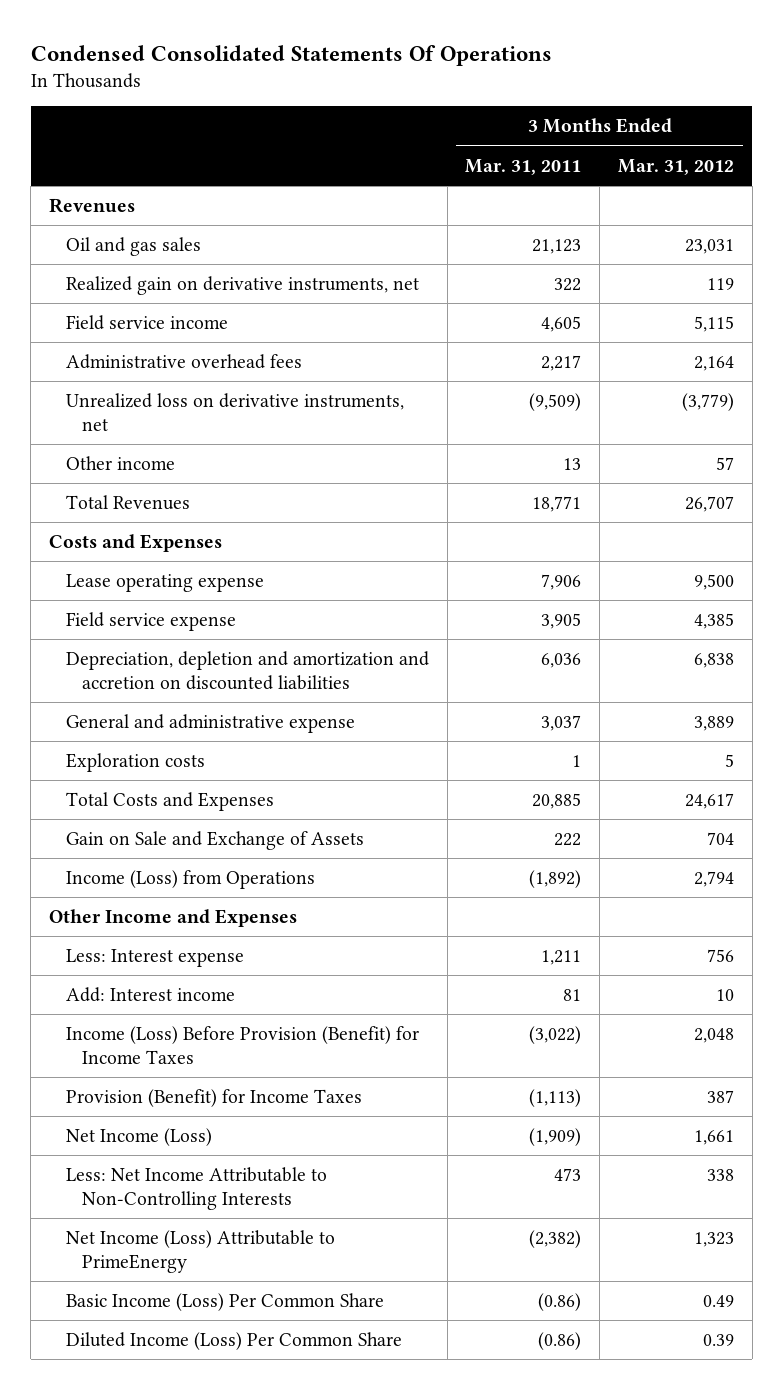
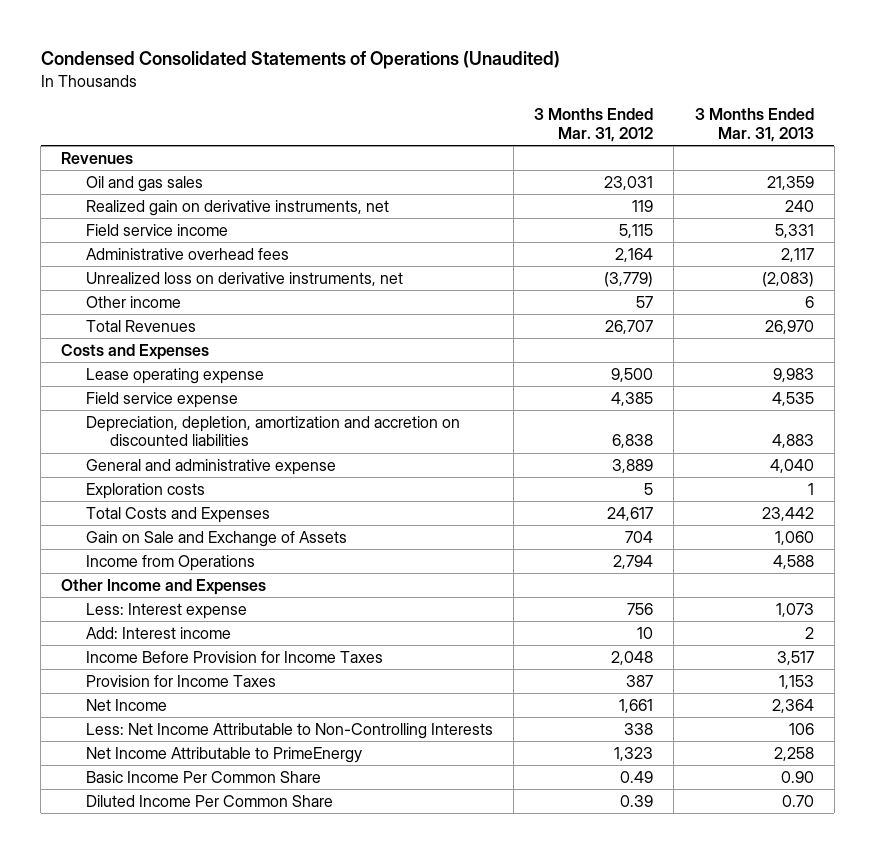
- Condensed Consolidated Statements Of Operations
+ Condensed Consolidated Statements of Operations (Unaudited)
- | 3 Months Ended Mar. 31, 2011 | 3 Months Ended Mar. 31, 2012
+ | 3 Months Ended Mar. 31, 2012 | 3 Months Ended Mar. 31, 2013
- Depreciation, depletion and amortization and accretion on discounted liabilities | 6,036 | 6,838
+ Depreciation, depletion, amortization and accretion on discounted liabilities | 6,838 | 4,883
- Income (Loss) from Operations | (1,892) | 2,794
+ Income from Operations | 2,794 | 4,588
- Income (Loss) Before Provision (Benefit) for Income Taxes | (3,022) | 2,048
- Provision (Benefit) for Income Taxes | (1,113) | 387
- Net Income (Loss) | (1,909) | 1,661
+ Income Before Provision for Income Taxes | 2,048 | 3,517
+ Provision for Income Taxes | 387 | 1,153
+ Net Income | 1,661 | 2,364
- Net Income (Loss) Attributable to PrimeEnergy | (2,382) | 1,323
- Basic Income (Loss) Per Common Share | (0.86) | 0.49
- Diluted Income (Loss) Per Common Share | (0.86) | 0.39
+ Net Income Attributable to PrimeEnergy | 1,323 | 2,258
+ Basic Income Per Common Share | 0.49 | 0.90
+ Diluted Income Per Common Share | 0.39 | 0.70

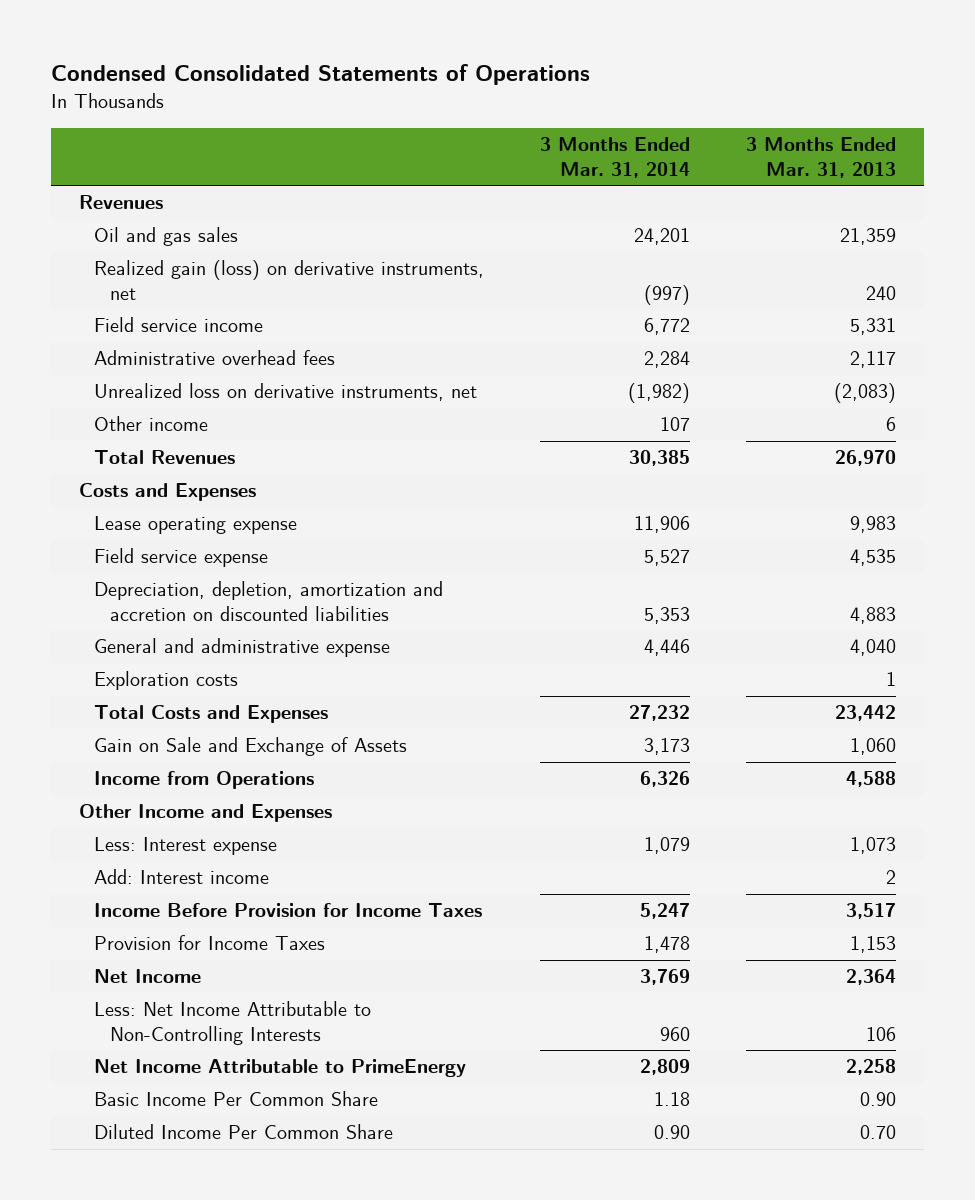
- Condensed Consolidated Statements of Operations (Unaudited)
+ Condensed Consolidated Statements of Operations
- | 3 Months Ended Mar. 31, 2012 | 3 Months Ended Mar. 31, 2013
+ | 3 Months Ended Mar. 31, 2014 | 3 Months Ended Mar. 31, 2013
- Realized gain on derivative instruments, net | 119 | 240
+ Realized gain (loss) on derivative instruments, net | (997) | 240

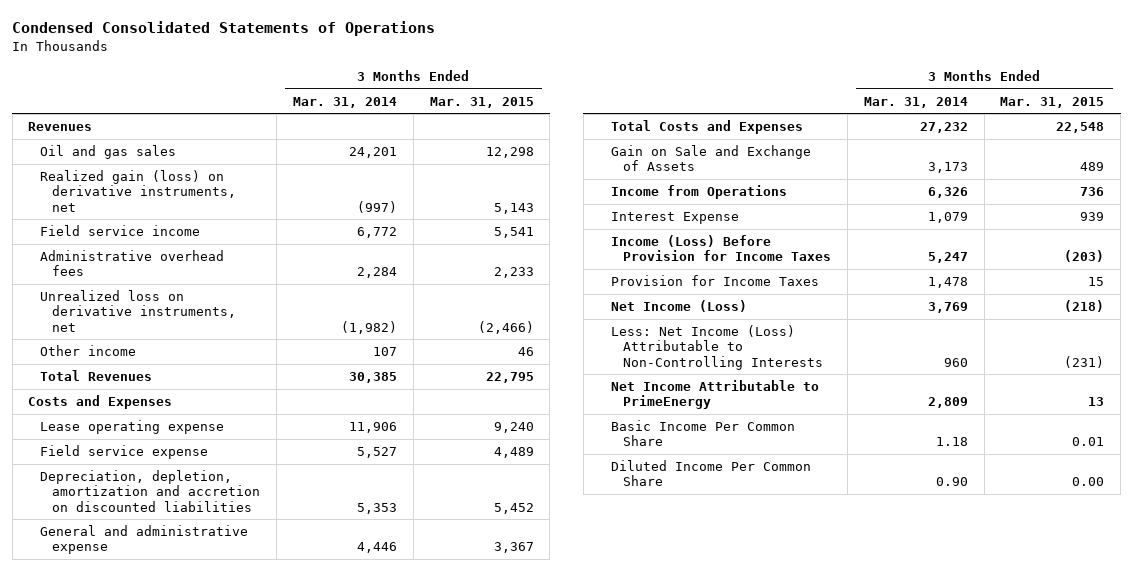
- | 3 Months Ended Mar. 31, 2014 | 3 Months Ended Mar. 31, 2013
+ | 3 Months Ended Mar. 31, 2014 | 3 Months Ended Mar. 31, 2015
- Exploration costs | | 1
- Other Income and Expenses
- Less: Interest expense | 1,079 | 1,073
- Add: Interest income | | 2
- Income Before Provision for Income Taxes | 5,247 | 3,517
+ Interest Expense | 1,079 | 939
+ Income (Loss) Before Provision for Income Taxes | 5,247 | (203)
- Net Income | 3,769 | 2,364
- Less: Net Income Attributable to Non-Controlling Interests | 960 | 106
+ Net Income (Loss) | 3,769 | (218)
+ Less: Net Income (Loss) Attributable to Non-Controlling Interests | 960 | (231)

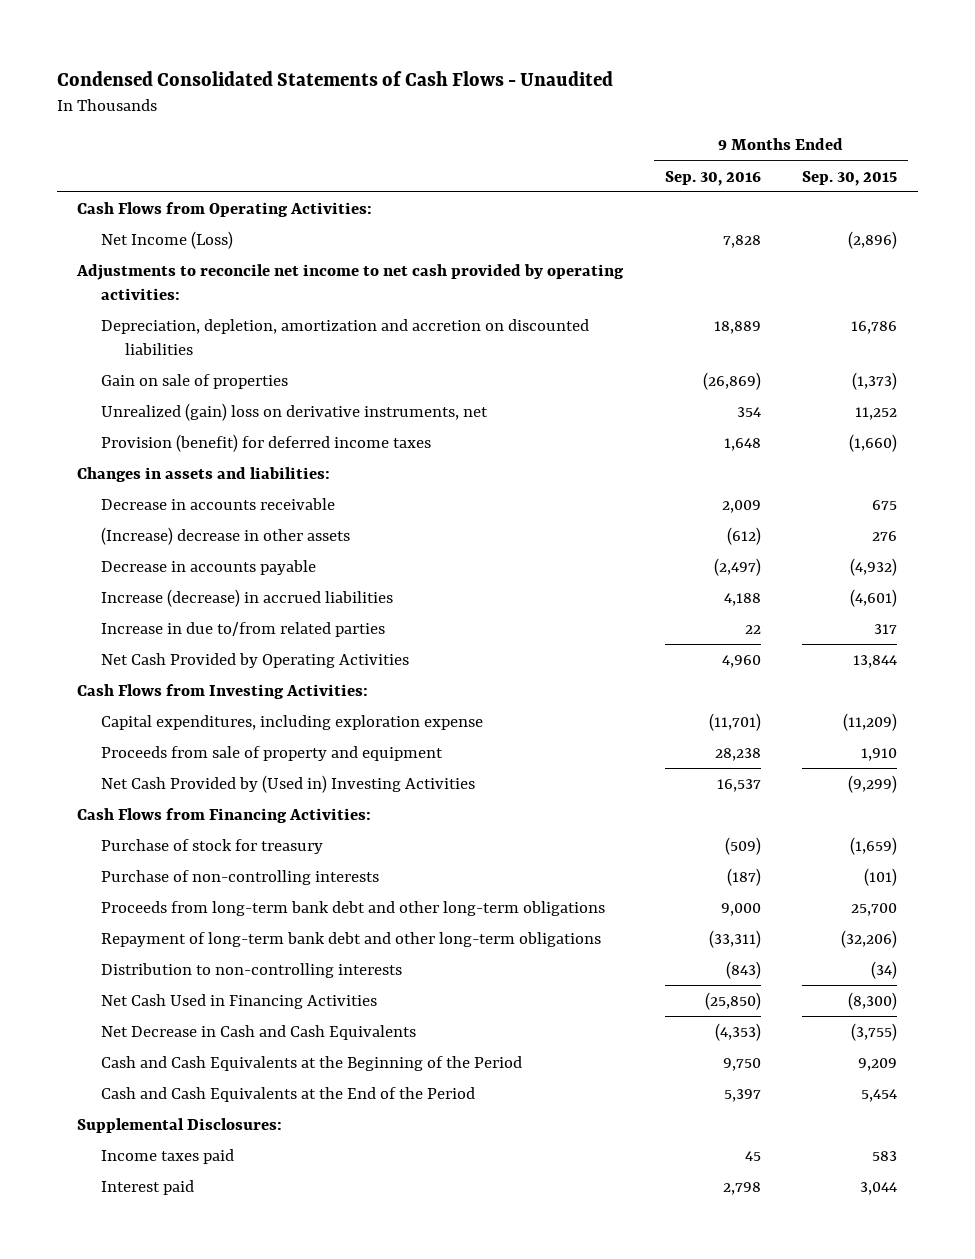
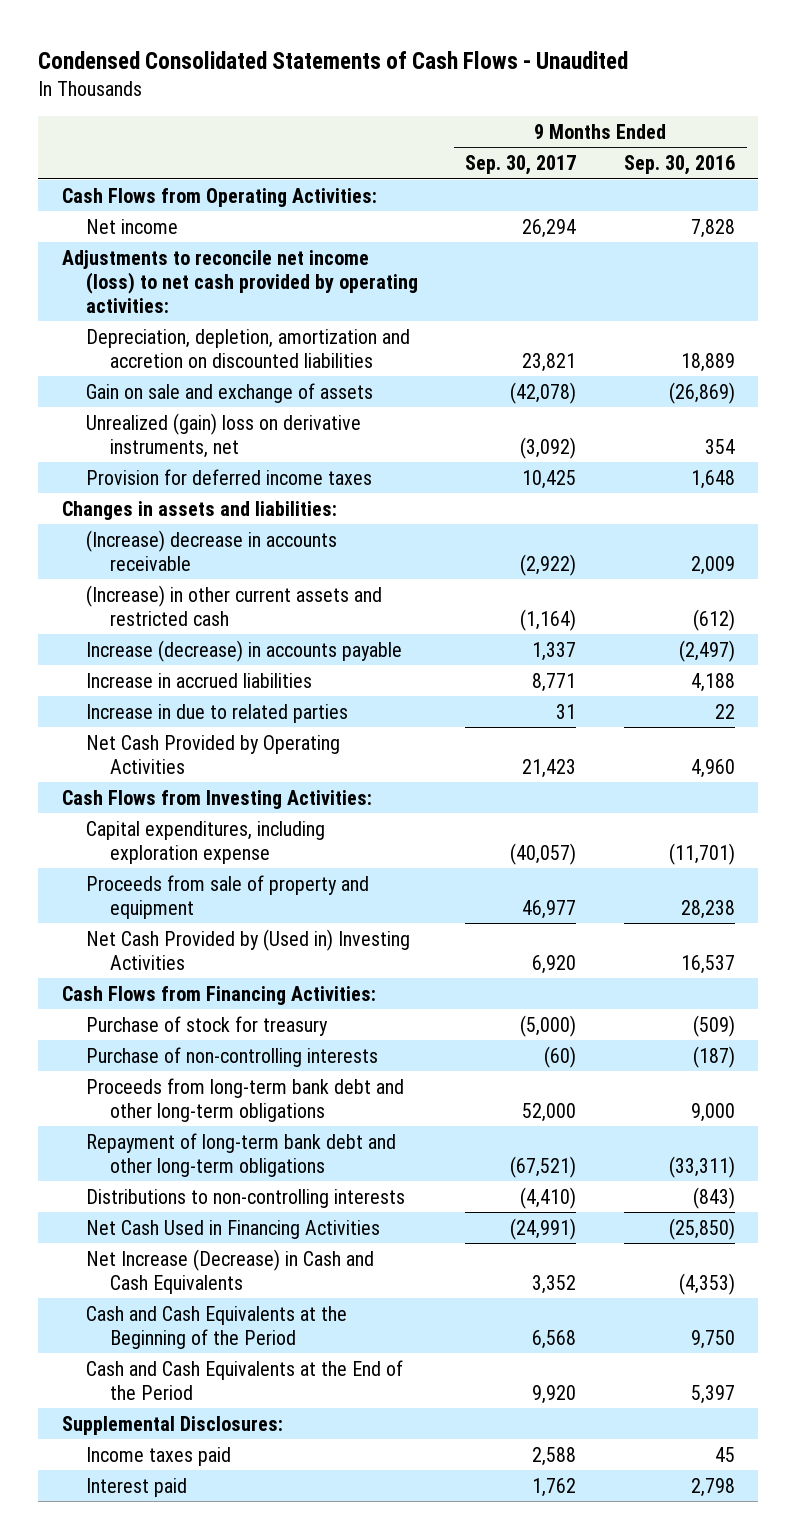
- | 9 Months Ended Sep. 30, 2016 | 9 Months Ended Sep. 30, 2015
+ | 9 Months Ended Sep. 30, 2017 | 9 Months Ended Sep. 30, 2016
- Net Income (Loss) | 7,828 | (2,896)
- Adjustments to reconcile net income to net cash provided by operating activities:
+ Net income | 26,294 | 7,828
+ Adjustments to reconcile net income (loss) to net cash provided by operating activities:
- Gain on sale of properties | (26,869) | (1,373)
+ Gain on sale and exchange of assets | (42,078) | (26,869)
- Provision (benefit) for deferred income taxes | 1,648 | (1,660)
+ Provision for deferred income taxes | 10,425 | 1,648
- Decrease in accounts receivable | 2,009 | 675
- (Increase) decrease in other assets | (612) | 276
- Decrease in accounts payable | (2,497) | (4,932)
- Increase (decrease) in accrued liabilities | 4,188 | (4,601)
- Increase in due to/from related parties | 22 | 317
+ (Increase) decrease in accounts receivable | (2,922) | 2,009
+ (Increase) in other current assets and restricted cash | (1,164) | (612)
+ Increase (decrease) in accounts payable | 1,337 | (2,497)
+ Increase in accrued liabilities | 8,771 | 4,188
+ Increase in due to related parties | 31 | 22
- Distribution to non-controlling interests | (843) | (34)
+ Distributions to non-controlling interests | (4,410) | (843)
- Net Decrease in Cash and Cash Equivalents | (4,353) | (3,755)
+ Net Increase (Decrease) in Cash and Cash Equivalents | 3,352 | (4,353)

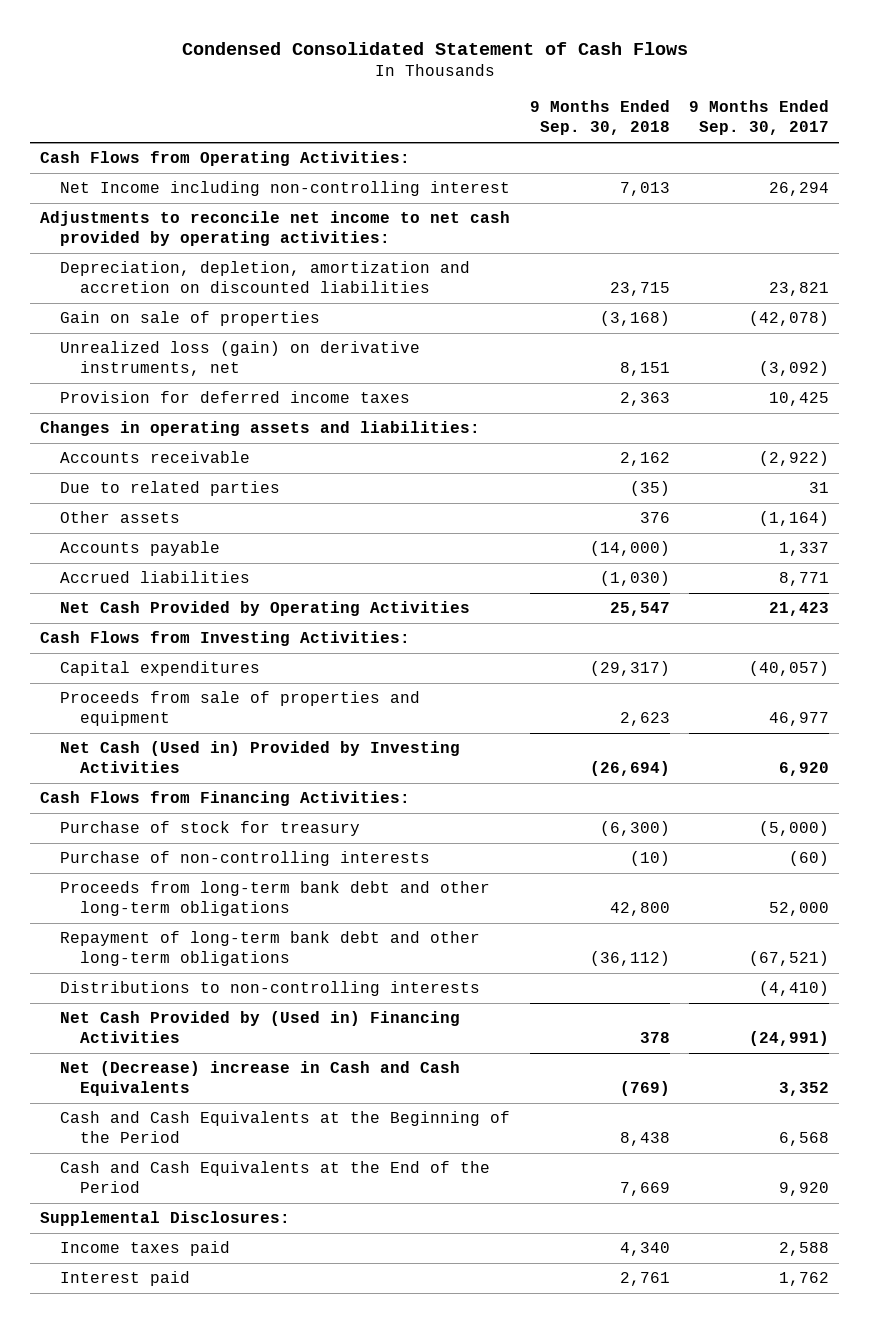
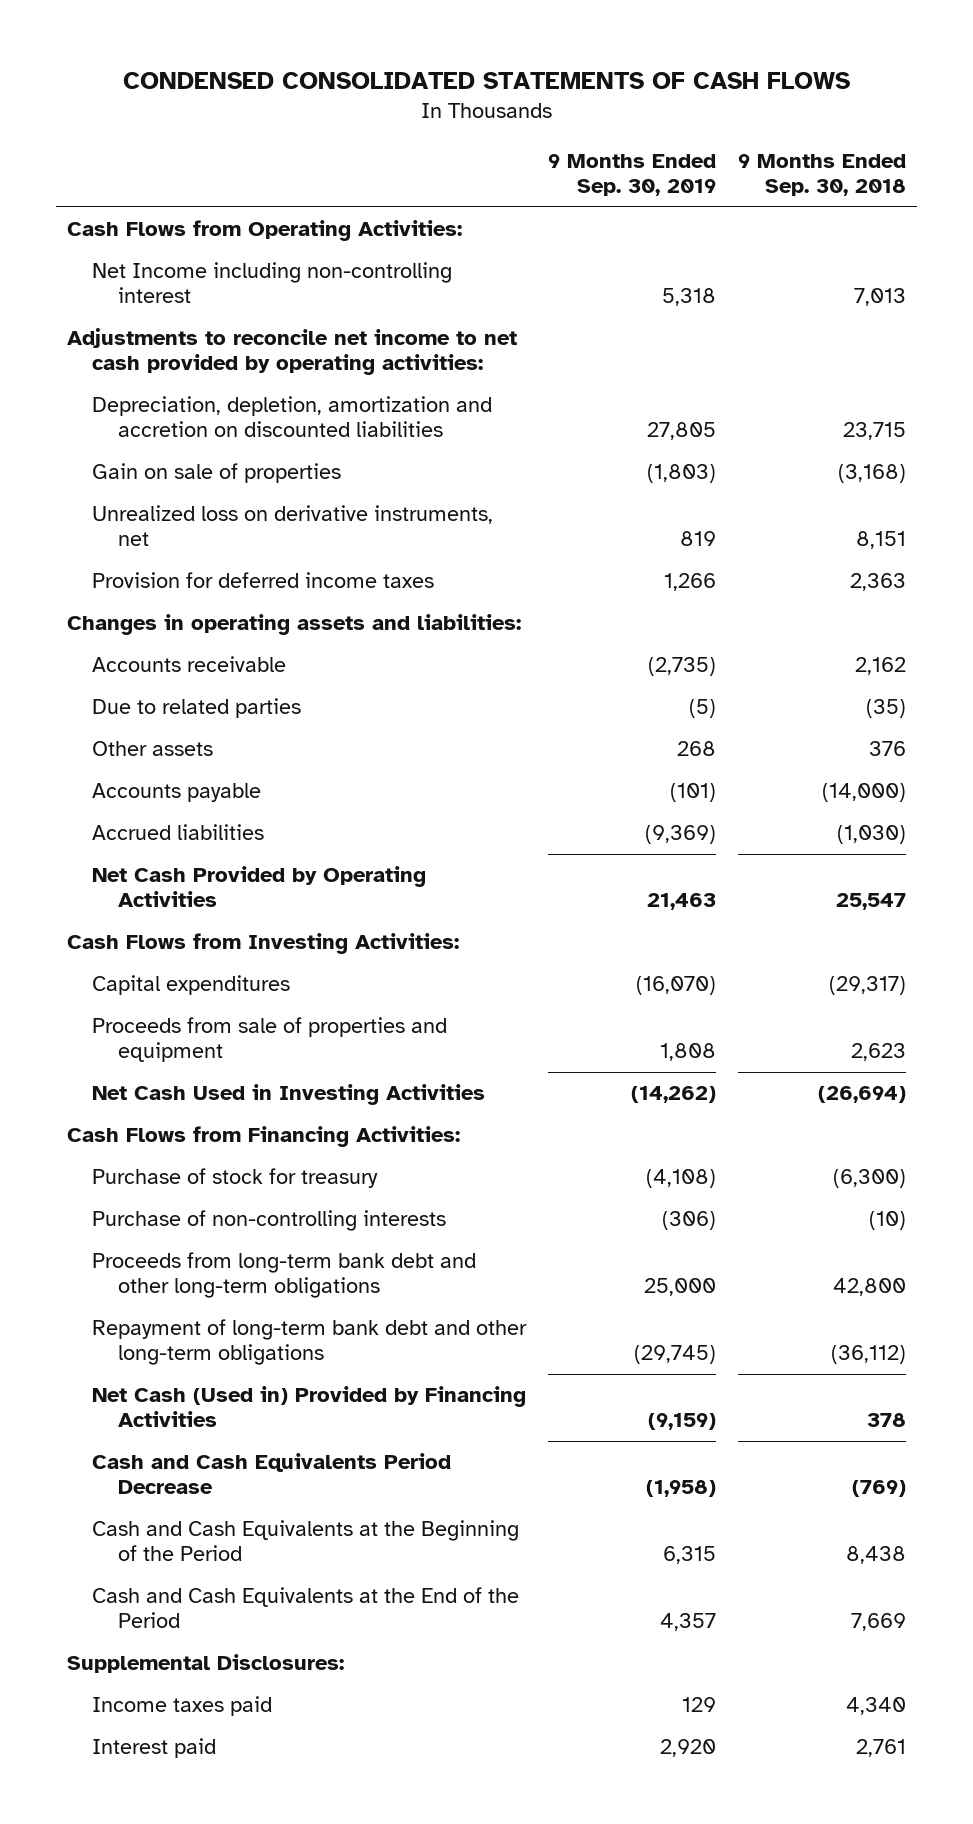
- Condensed Consolidated Statement of Cash Flows
+ CONDENSED CONSOLIDATED STATEMENTS OF CASH FLOWS
- | 9 Months Ended Sep. 30, 2018 | 9 Months Ended Sep. 30, 2017
+ | 9 Months Ended Sep. 30, 2019 | 9 Months Ended Sep. 30, 2018
- Unrealized loss (gain) on derivative instruments, net | 8,151 | (3,092)
+ Unrealized loss on derivative instruments, net | 819 | 8,151
- Net Cash (Used in) Provided by Investing Activities | (26,694) | 6,920
+ Net Cash Used in Investing Activities | (14,262) | (26,694)
- Distributions to non-controlling interests | | (4,410)
- Net Cash Provided by (Used in) Financing Activities | 378 | (24,991)
- Net (Decrease) increase in Cash and Cash Equivalents | (769) | 3,352
+ Net Cash (Used in) Provided by Financing Activities | (9,159) | 378
+ Cash and Cash Equivalents Period Decrease | (1,958) | (769)

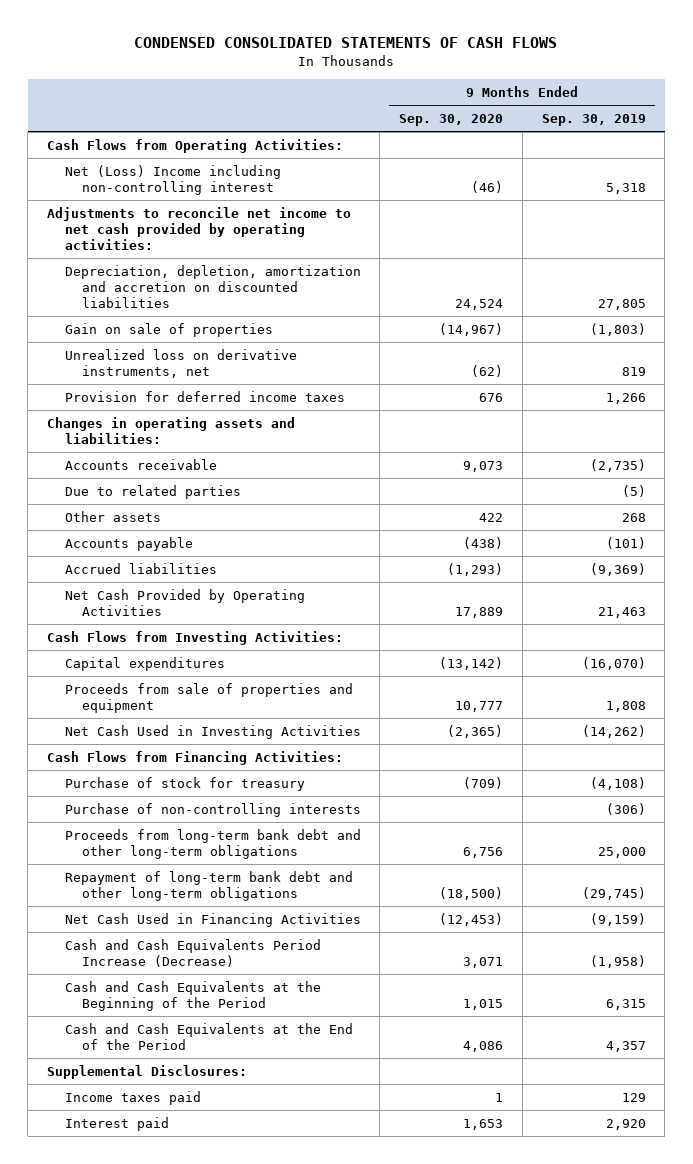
- | 9 Months Ended Sep. 30, 2019 | 9 Months Ended Sep. 30, 2018
+ | 9 Months Ended Sep. 30, 2020 | 9 Months Ended Sep. 30, 2019
- Net Income including non-controlling interest | 5,318 | 7,013
+ Net (Loss) Income including non-controlling interest | (46) | 5,318
- Net Cash (Used in) Provided by Financing Activities | (9,159) | 378
- Cash and Cash Equivalents Period Decrease | (1,958) | (769)
+ Net Cash Used in Financing Activities | (12,453) | (9,159)
+ Cash and Cash Equivalents Period Increase (Decrease) | 3,071 | (1,958)

